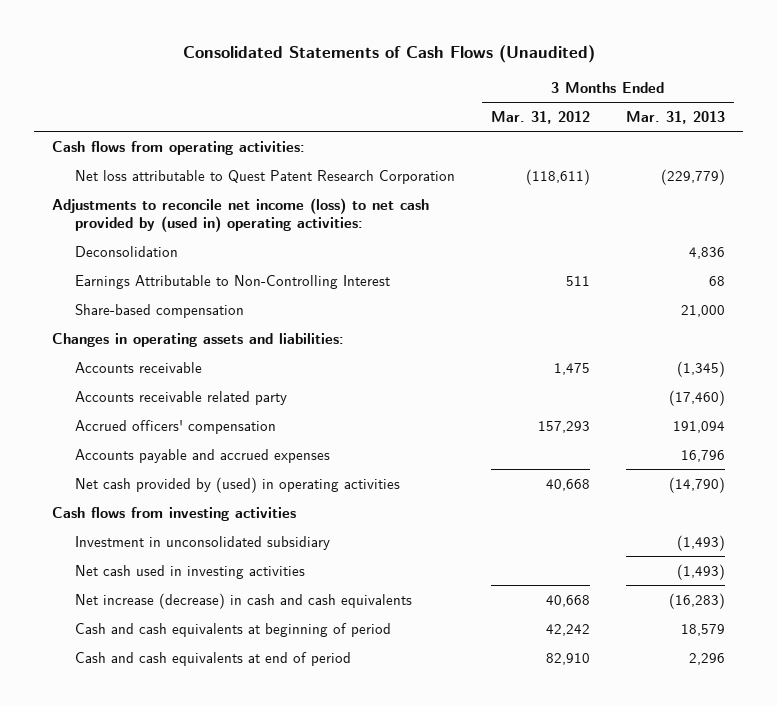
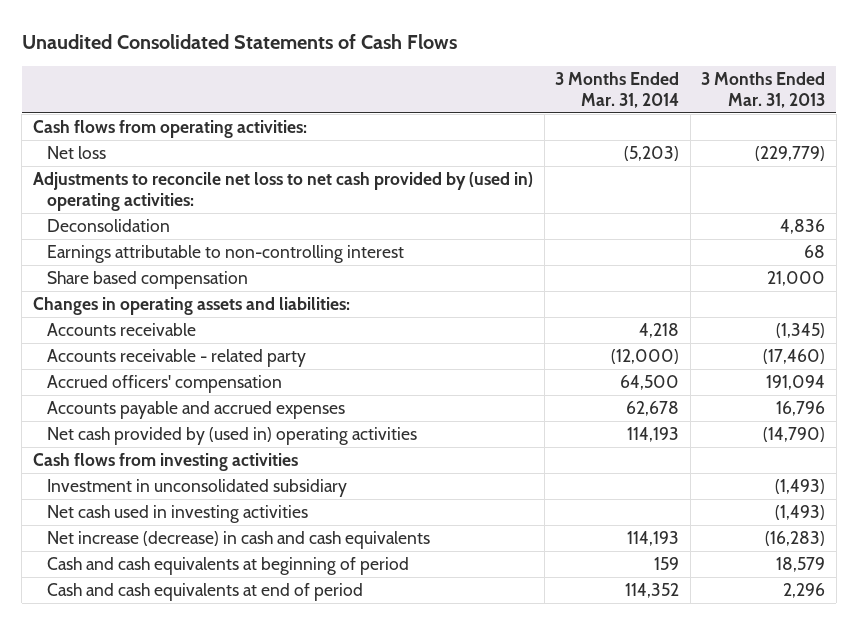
- Consolidated Statements of Cash Flows (Unaudited)
+ Unaudited Consolidated Statements of Cash Flows
- | 3 Months Ended Mar. 31, 2012 | 3 Months Ended Mar. 31, 2013
+ | 3 Months Ended Mar. 31, 2014 | 3 Months Ended Mar. 31, 2013
- Net loss attributable to Quest Patent Research Corporation | (118,611) | (229,779)
- Adjustments to reconcile net income (loss) to net cash provided by (used in) operating activities:
+ Net loss | (5,203) | (229,779)
+ Adjustments to reconcile net loss to net cash provided by (used in) operating activities:
- Earnings Attributable to Non-Controlling Interest | 511 | 68
- Share-based compensation | | 21,000
+ Earnings attributable to non-controlling interest | | 68
+ Share based compensation | | 21,000
- Accounts receivable related party | | (17,460)
+ Accounts receivable - related party | (12,000) | (17,460)
- Net cash provided by (used) in operating activities | 40,668 | (14,790)
+ Net cash provided by (used in) operating activities | 114,193 | (14,790)

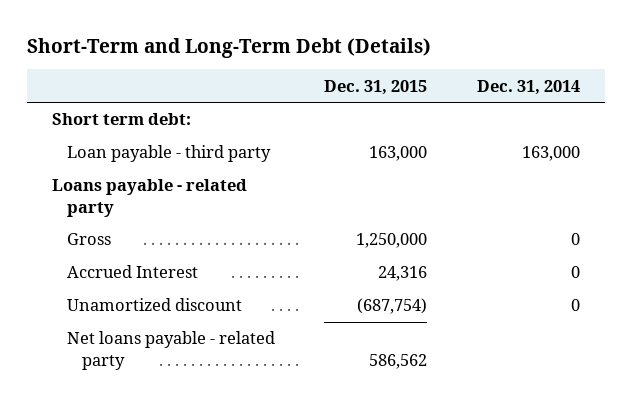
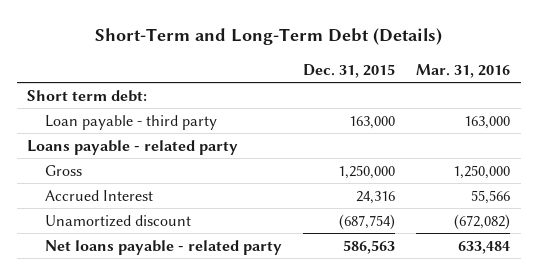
- | Dec. 31, 2015 | Dec. 31, 2014
+ | Dec. 31, 2015 | Mar. 31, 2016
- Net loans payable - related party | 586,562 |
+ Net loans payable - related party | 586,563 | 633,484

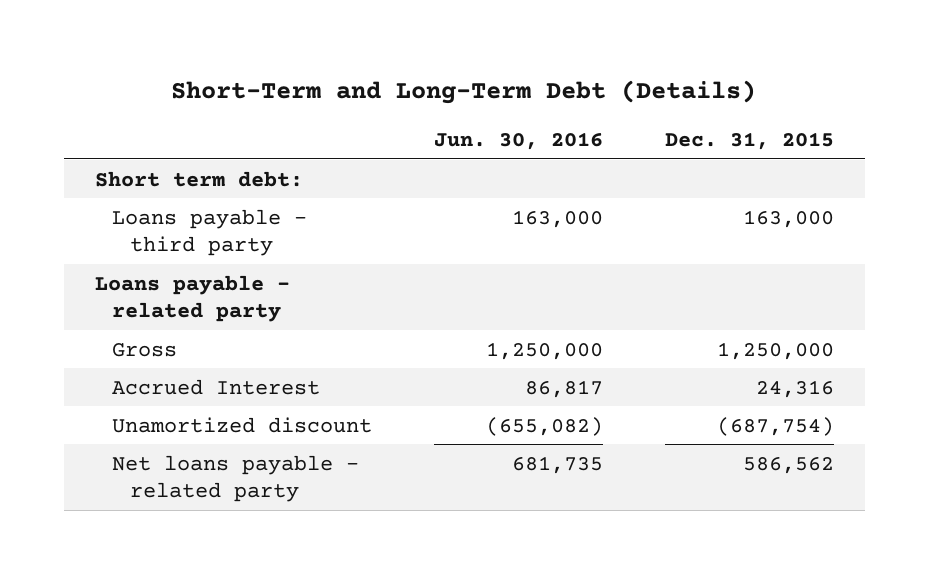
- | Dec. 31, 2015 | Mar. 31, 2016
+ | Jun. 30, 2016 | Dec. 31, 2015
- Loan payable - third party | 163,000 | 163,000
+ Loans payable - third party | 163,000 | 163,000
- Net loans payable - related party | 586,563 | 633,484
+ Net loans payable - related party | 681,735 | 586,562

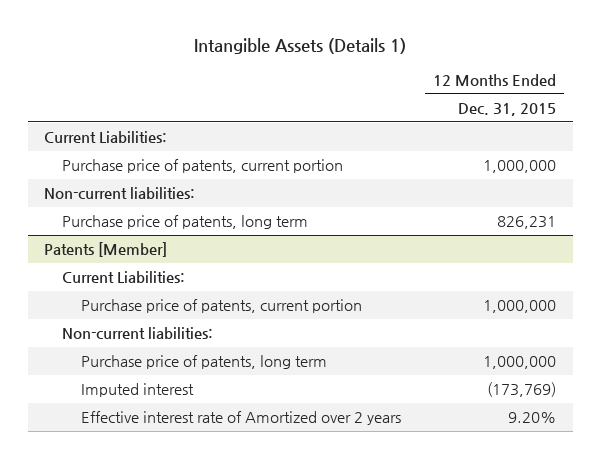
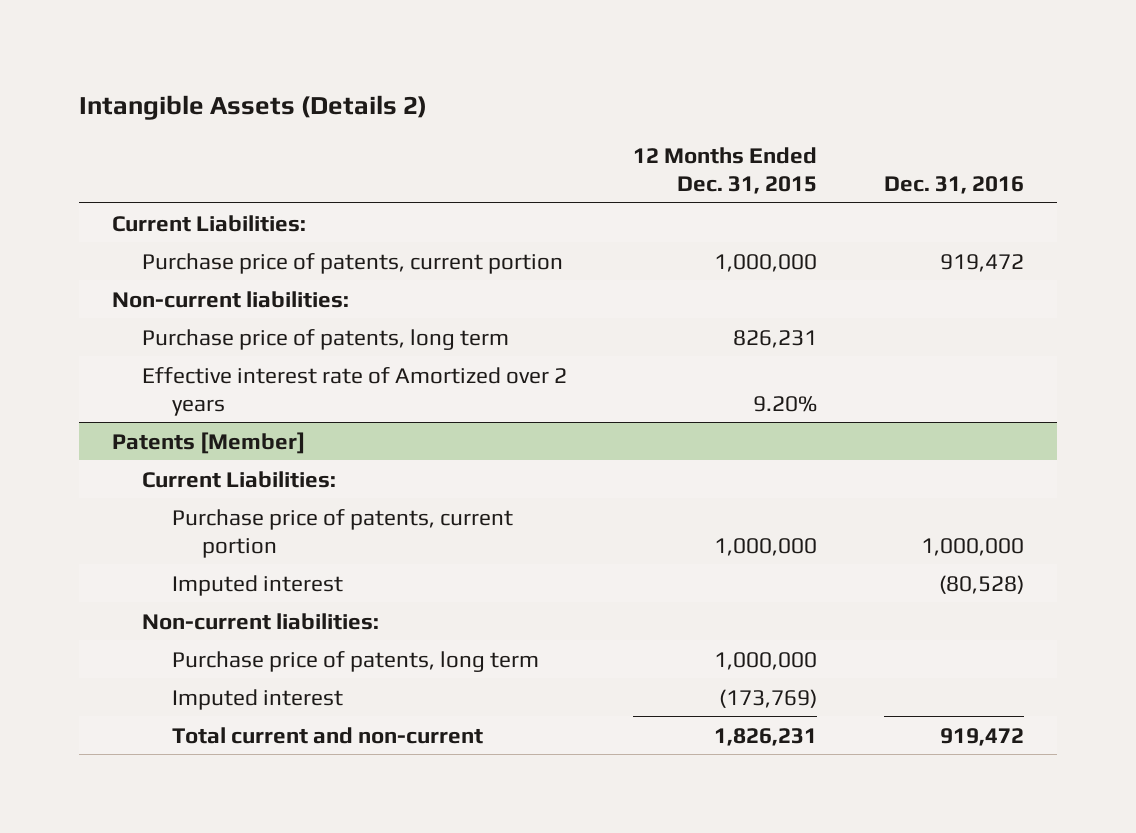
- Intangible Assets (Details 1)
+ Intangible Assets (Details 2)
- | 12 Months Ended Dec. 31, 2015
+ | 12 Months Ended Dec. 31, 2015 | Dec. 31, 2016
+ Effective interest rate of Amortized over 2 years | 9.20% |
@ Patents [Member]
+ Imputed interest | | (80,528)
- Effective interest rate of Amortized over 2 years | 9.20%
+ Total current and non-current | 1,826,231 | 919,472

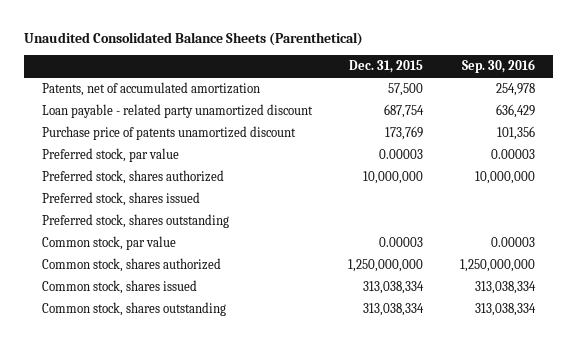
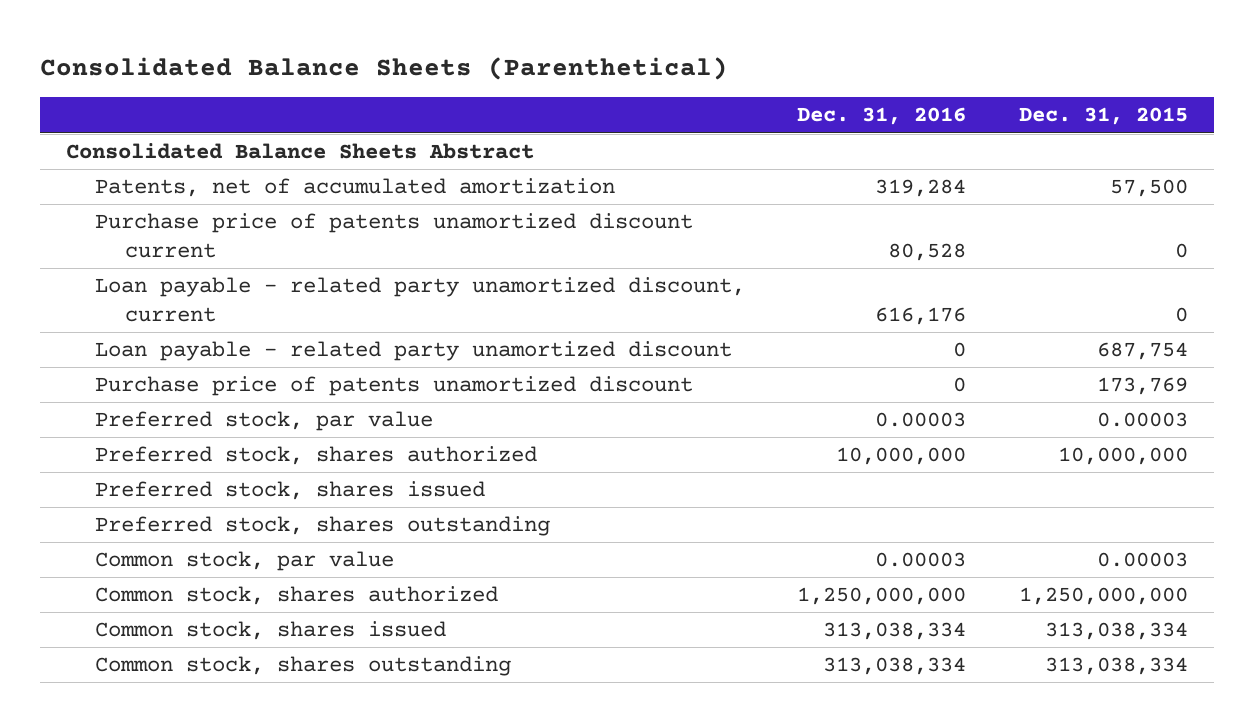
- Unaudited Consolidated Balance Sheets (Parenthetical)
+ Consolidated Balance Sheets (Parenthetical)
- | Dec. 31, 2015 | Sep. 30, 2016
+ | Dec. 31, 2016 | Dec. 31, 2015
+ Consolidated Balance Sheets Abstract
+ Purchase price of patents unamortized discount current | 80,528 | 0
+ Loan payable - related party unamortized discount, current | 616,176 | 0

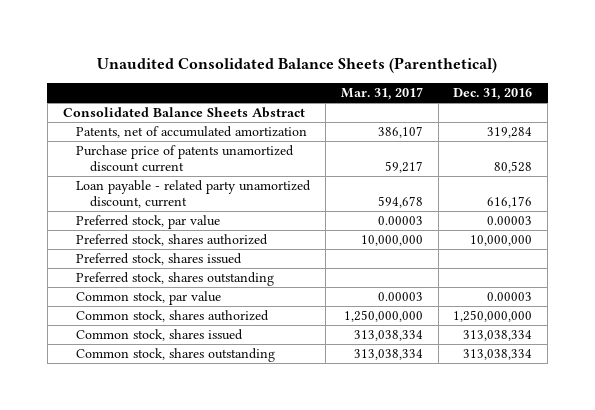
- Consolidated Balance Sheets (Parenthetical)
+ Unaudited Consolidated Balance Sheets (Parenthetical)
- | Dec. 31, 2016 | Dec. 31, 2015
+ | Mar. 31, 2017 | Dec. 31, 2016
- Loan payable - related party unamortized discount | 0 | 687,754
- Purchase price of patents unamortized discount | 0 | 173,769

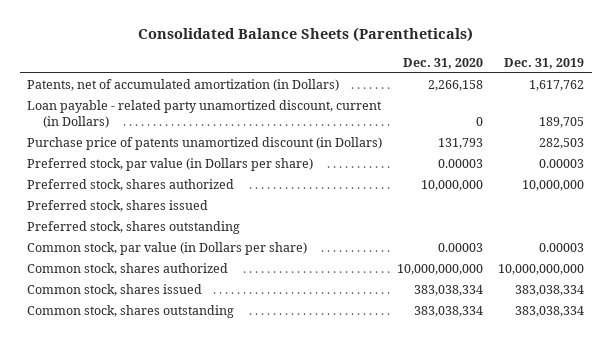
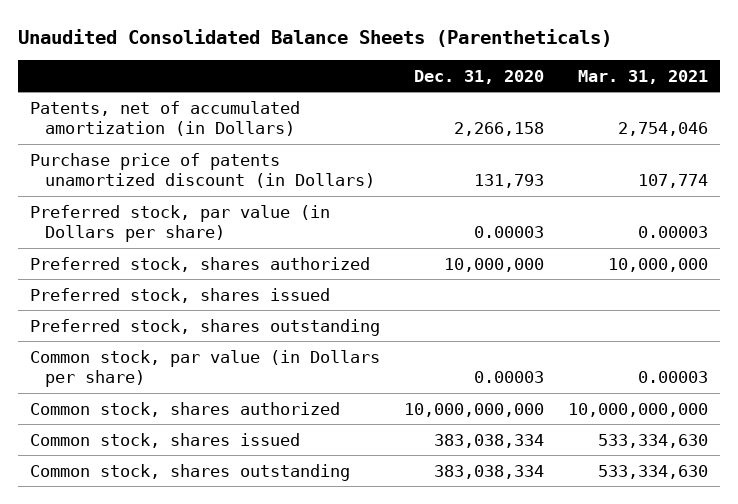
- Consolidated Balance Sheets (Parentheticals)
+ Unaudited Consolidated Balance Sheets (Parentheticals)
- | Dec. 31, 2020 | Dec. 31, 2019
+ | Dec. 31, 2020 | Mar. 31, 2021
- Loan payable - related party unamortized discount, current (in Dollars) | 0 | 189,705

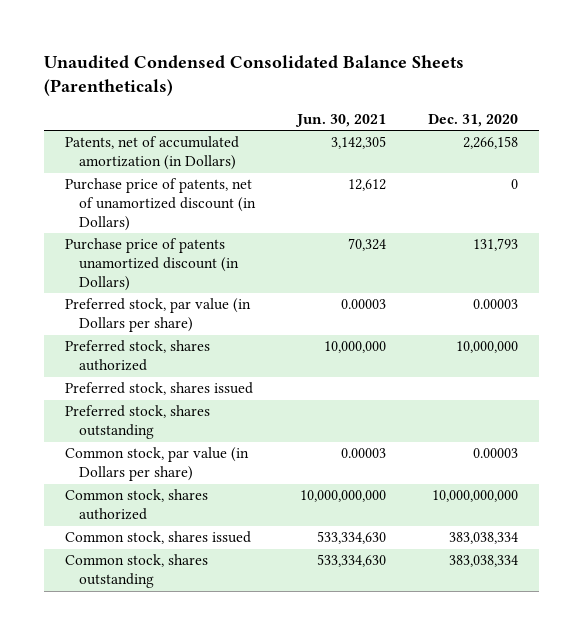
- Unaudited Consolidated Balance Sheets (Parentheticals)
+ Unaudited Condensed Consolidated Balance Sheets (Parentheticals)
- | Dec. 31, 2020 | Mar. 31, 2021
+ | Jun. 30, 2021 | Dec. 31, 2020
+ Purchase price of patents, net of unamortized discount (in Dollars) | 12,612 | 0

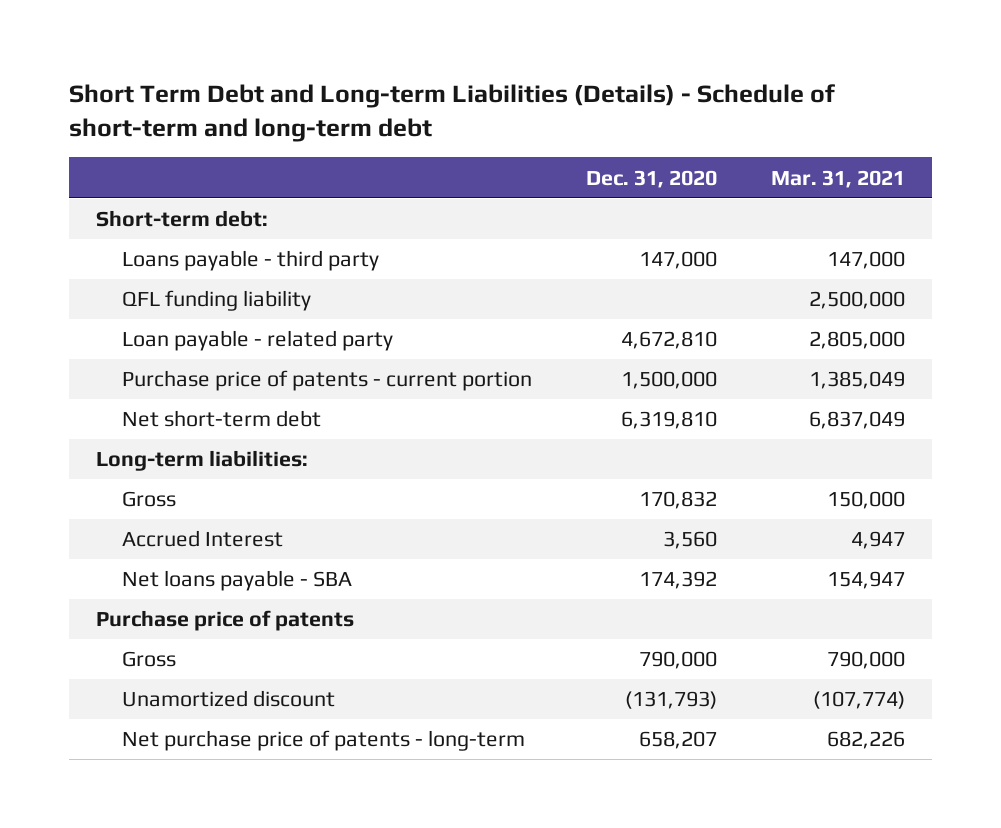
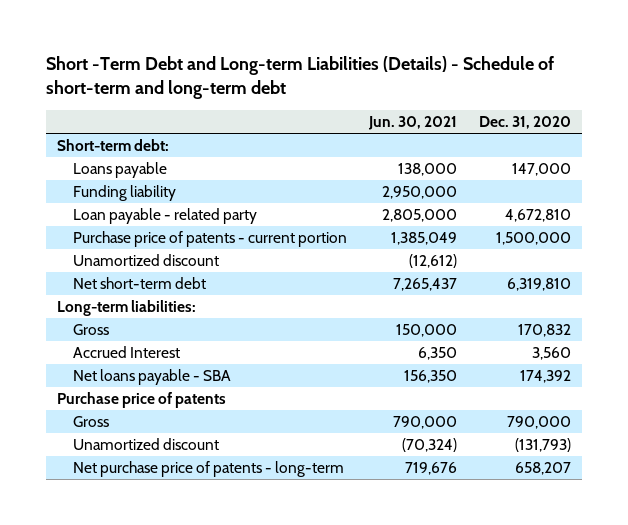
- Short Term Debt and Long-term Liabilities (Details) - Schedule of short-term and long-term debt
+ Short -Term Debt and Long-term Liabilities (Details) - Schedule of short-term and long-term debt
- | Dec. 31, 2020 | Mar. 31, 2021
+ | Jun. 30, 2021 | Dec. 31, 2020
- Loans payable - third party | 147,000 | 147,000
- QFL funding liability | | 2,500,000
+ Loans payable | 138,000 | 147,000
+ Funding liability | 2,950,000 |
+ Unamortized discount | (12,612) |

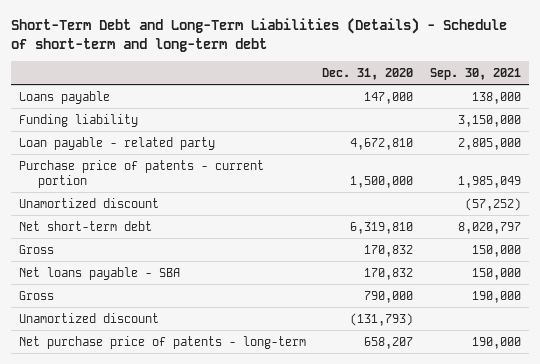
- Short -Term Debt and Long-term Liabilities (Details) - Schedule of short-term and long-term debt
+ Short-Term Debt and Long-Term Liabilities (Details) - Schedule of short-term and long-term debt
- | Jun. 30, 2021 | Dec. 31, 2020
+ | Dec. 31, 2020 | Sep. 30, 2021
- Short-term debt:
- Long-term liabilities:
- Accrued Interest | 6,350 | 3,560
- Net loans payable - SBA | 156,350 | 174,392
- Purchase price of patents
+ Net loans payable - SBA | 170,832 | 150,000

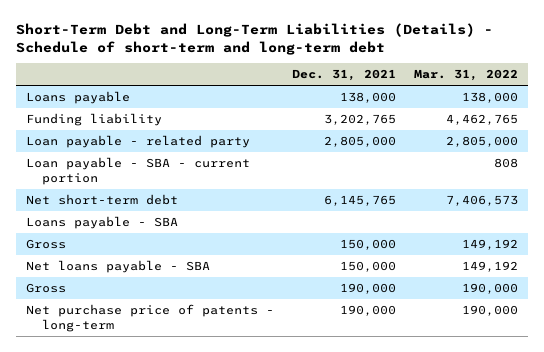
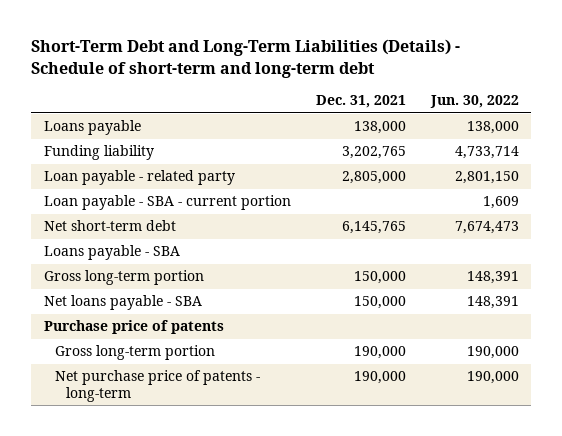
- | Dec. 31, 2021 | Mar. 31, 2022
+ | Dec. 31, 2021 | Jun. 30, 2022
- Gross | 150,000 | 149,192
+ Gross long-term portion | 150,000 | 148,391
- Gross | 190,000 | 190,000
+ Purchase price of patents
+ Gross long-term portion | 190,000 | 190,000

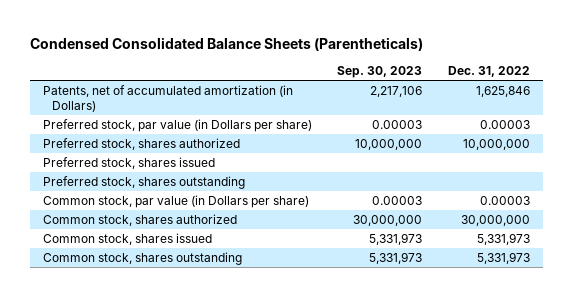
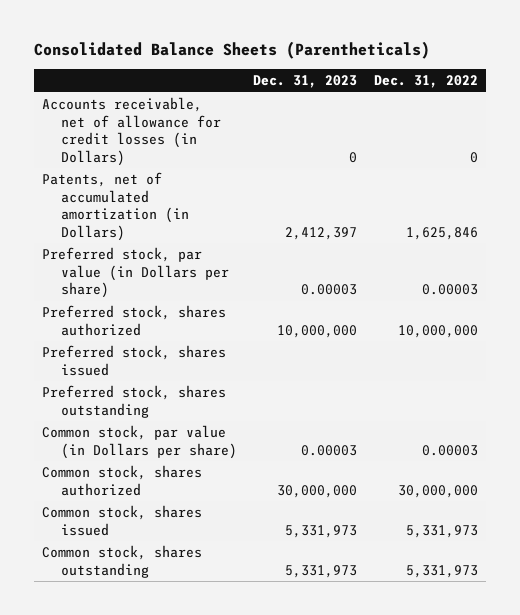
- Condensed Consolidated Balance Sheets (Parentheticals)
+ Consolidated Balance Sheets (Parentheticals)
- | Sep. 30, 2023 | Dec. 31, 2022
+ | Dec. 31, 2023 | Dec. 31, 2022
+ Accounts receivable, net of allowance for credit losses (in Dollars) | 0 | 0

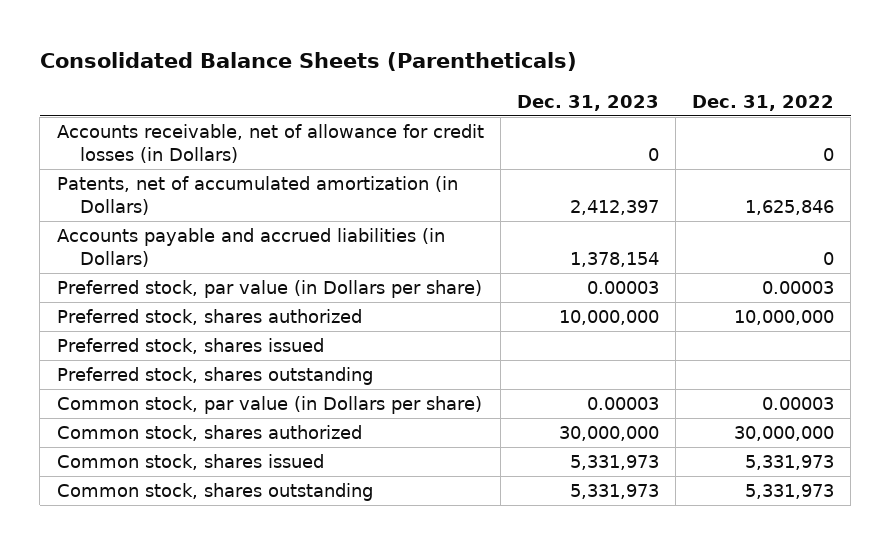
+ Accounts payable and accrued liabilities (in Dollars) | 1,378,154 | 0

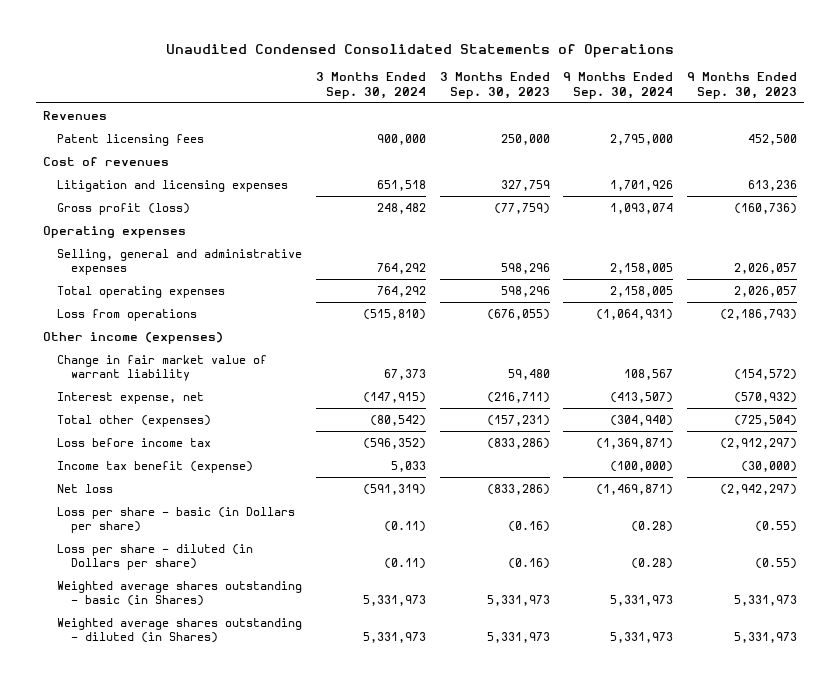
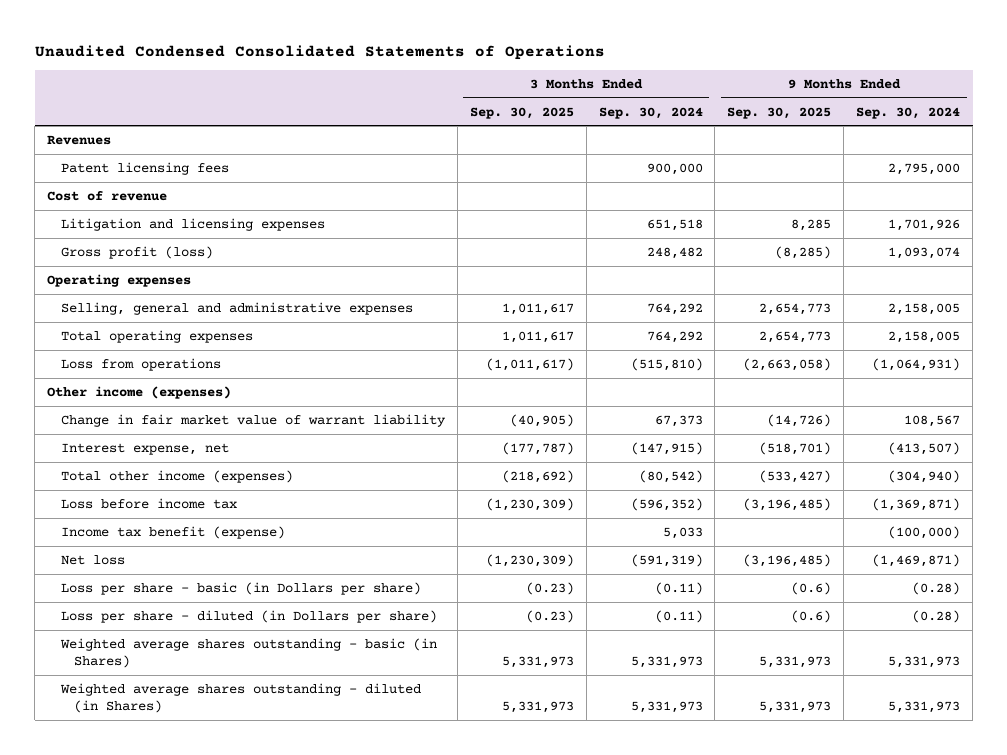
- | 3 Months Ended Sep. 30, 2024 | 3 Months Ended Sep. 30, 2023 | 9 Months Ended Sep. 30, 2024 | 9 Months Ended Sep. 30, 2023
+ | 3 Months Ended Sep. 30, 2025 | 3 Months Ended Sep. 30, 2024 | 9 Months Ended Sep. 30, 2025 | 9 Months Ended Sep. 30, 2024
- Cost of revenues
+ Cost of revenue
- Total other (expenses) | (80,542) | (157,231) | (304,940) | (725,504)
+ Total other income (expenses) | (218,692) | (80,542) | (533,427) | (304,940)

